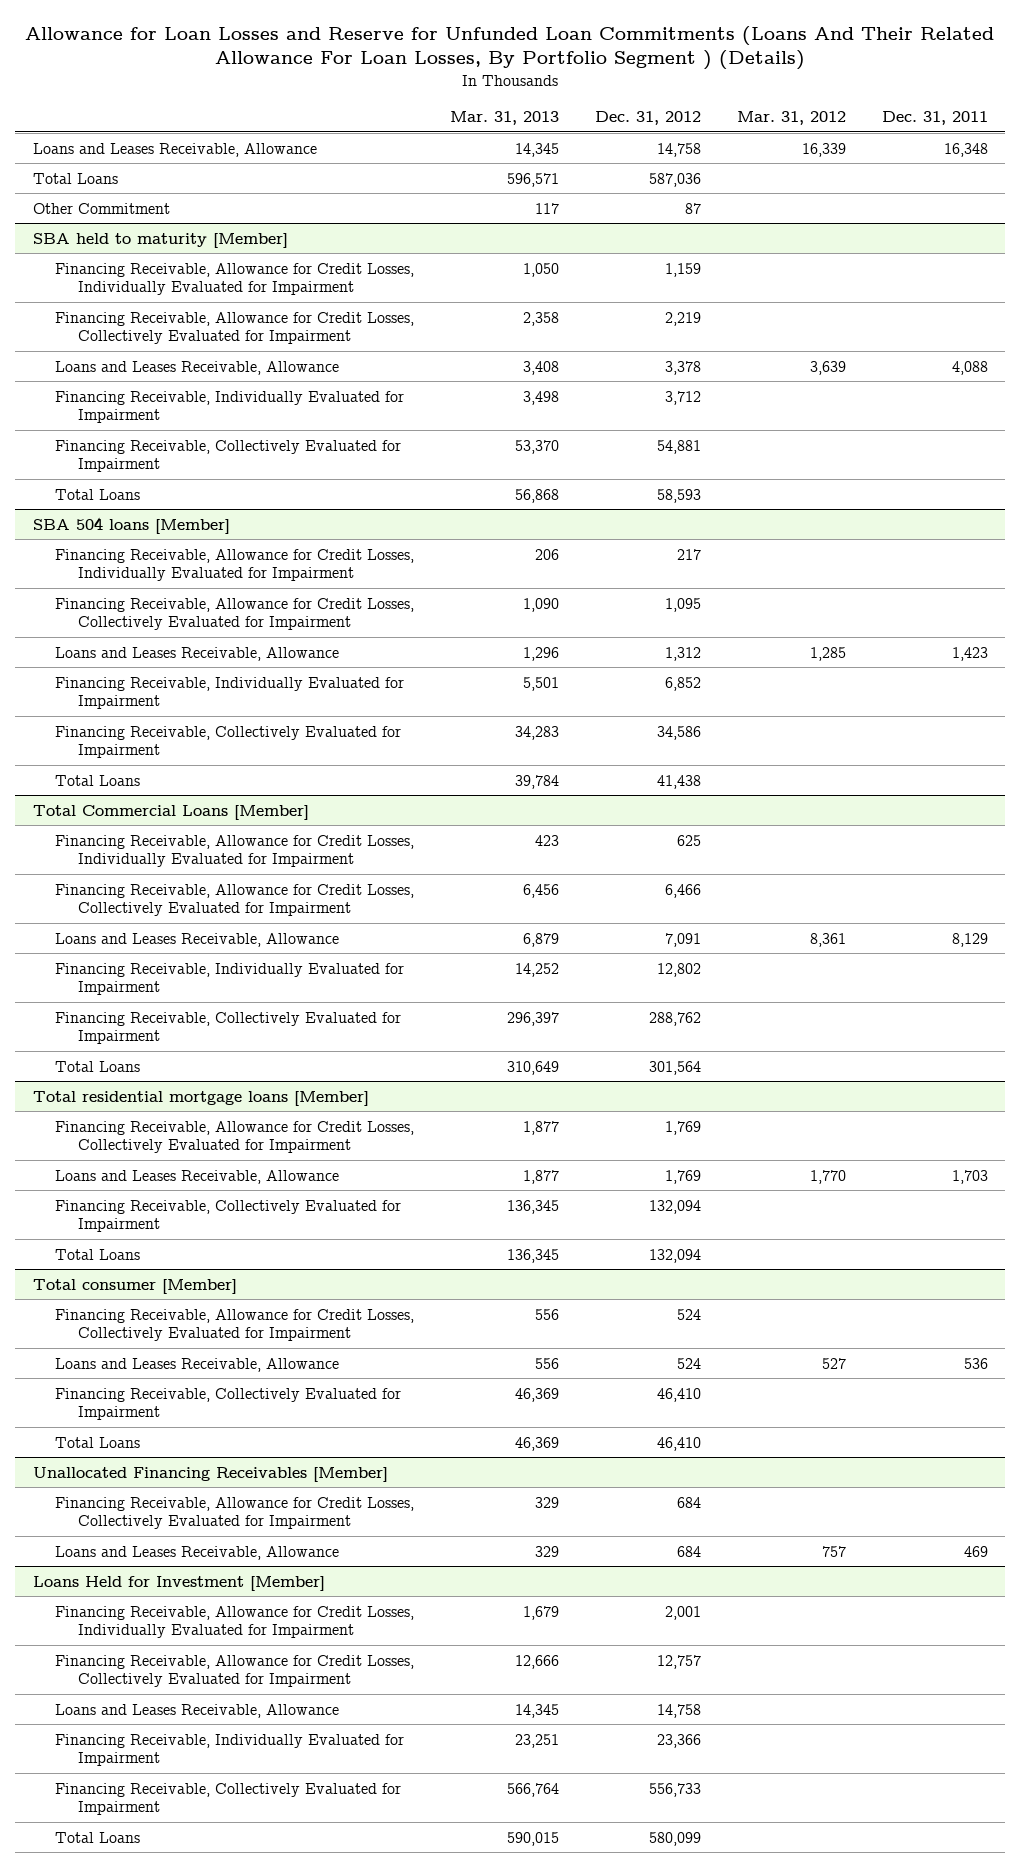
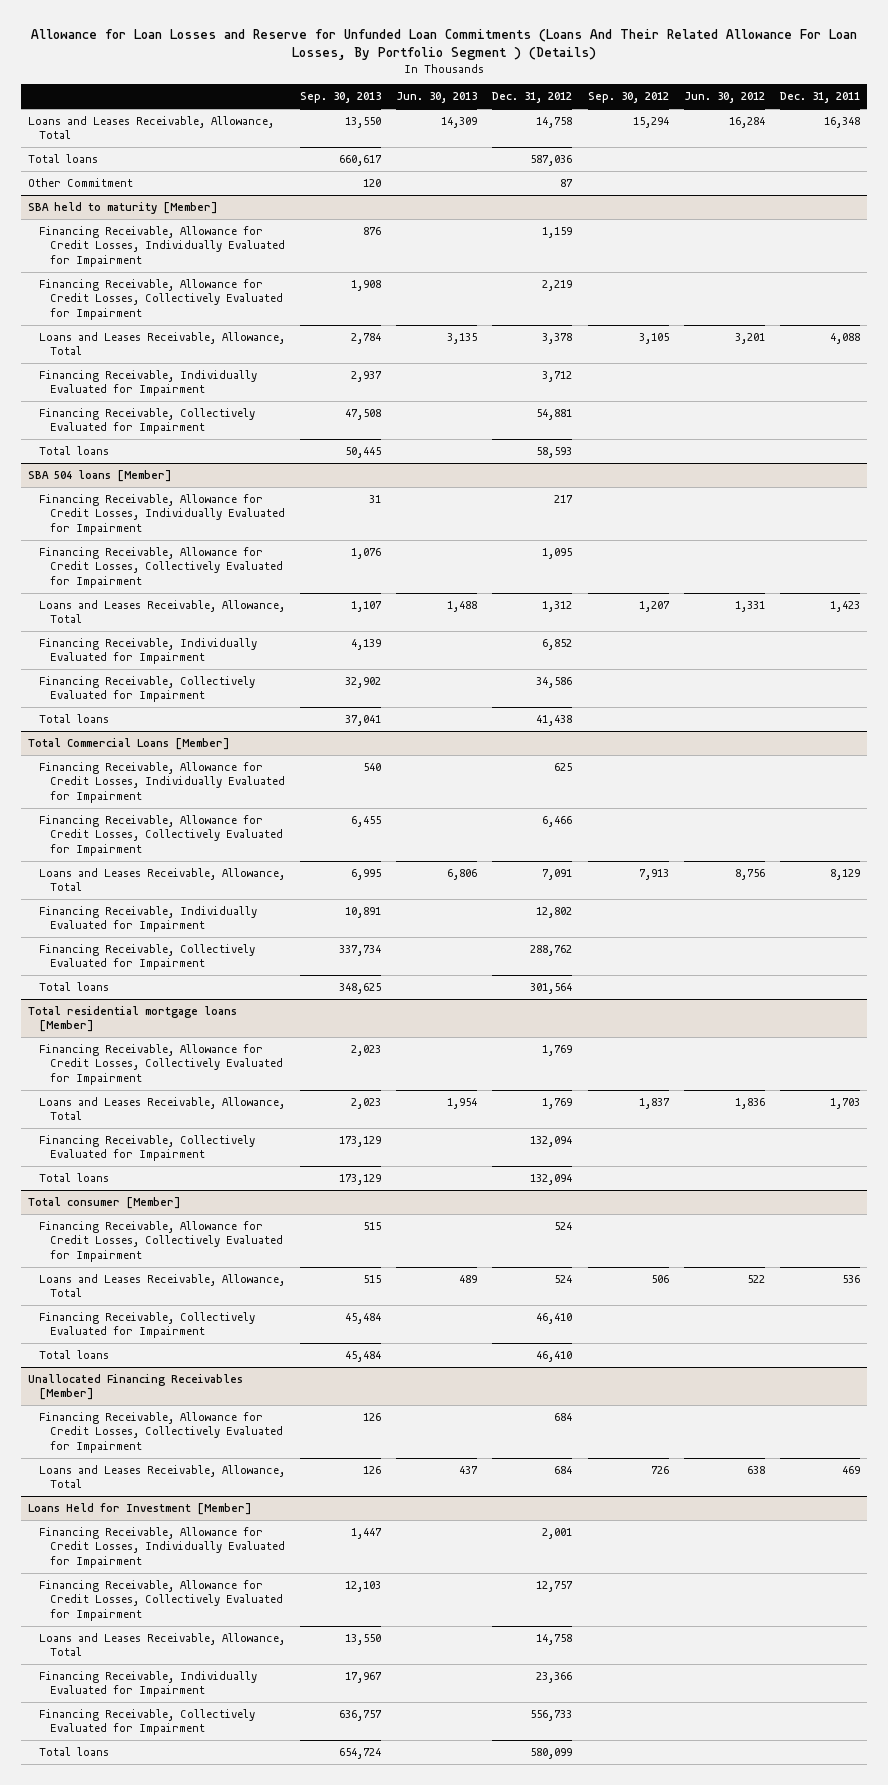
- | Mar. 31, 2013 | Dec. 31, 2012 | Mar. 31, 2012 | Dec. 31, 2011
+ | Sep. 30, 2013 | Jun. 30, 2013 | Dec. 31, 2012 | Sep. 30, 2012 | Jun. 30, 2012 | Dec. 31, 2011
- Loans and Leases Receivable, Allowance | 14,345 | 14,758 | 16,339 | 16,348
- Total Loans | 596,571 | 587,036 | |
+ Loans and Leases Receivable, Allowance, Total | 13,550 | 14,309 | 14,758 | 15,294 | 16,284 | 16,348
+ Total loans | 660,617 | | 587,036 | | |
@ SBA held to maturity [Member]
- Loans and Leases Receivable, Allowance | 3,408 | 3,378 | 3,639 | 4,088
+ Loans and Leases Receivable, Allowance, Total | 2,784 | 3,135 | 3,378 | 3,105 | 3,201 | 4,088
- Total Loans | 56,868 | 58,593 | |
+ Total loans | 50,445 | | 58,593 | | |
@ SBA 504 loans [Member]
- Loans and Leases Receivable, Allowance | 1,296 | 1,312 | 1,285 | 1,423
+ Loans and Leases Receivable, Allowance, Total | 1,107 | 1,488 | 1,312 | 1,207 | 1,331 | 1,423
- Total Loans | 39,784 | 41,438 | |
+ Total loans | 37,041 | | 41,438 | | |
@ Total Commercial Loans [Member]
- Loans and Leases Receivable, Allowance | 6,879 | 7,091 | 8,361 | 8,129
+ Loans and Leases Receivable, Allowance, Total | 6,995 | 6,806 | 7,091 | 7,913 | 8,756 | 8,129
- Total Loans | 310,649 | 301,564 | |
+ Total loans | 348,625 | | 301,564 | | |
@ Total residential mortgage loans [Member]
- Loans and Leases Receivable, Allowance | 1,877 | 1,769 | 1,770 | 1,703
+ Loans and Leases Receivable, Allowance, Total | 2,023 | 1,954 | 1,769 | 1,837 | 1,836 | 1,703
- Total Loans | 136,345 | 132,094 | |
+ Total loans | 173,129 | | 132,094 | | |
@ Total consumer [Member]
- Loans and Leases Receivable, Allowance | 556 | 524 | 527 | 536
+ Loans and Leases Receivable, Allowance, Total | 515 | 489 | 524 | 506 | 522 | 536
- Total Loans | 46,369 | 46,410 | |
+ Total loans | 45,484 | | 46,410 | | |
@ Unallocated Financing Receivables [Member]
- Loans and Leases Receivable, Allowance | 329 | 684 | 757 | 469
+ Loans and Leases Receivable, Allowance, Total | 126 | 437 | 684 | 726 | 638 | 469
@ Loans Held for Investment [Member]
- Loans and Leases Receivable, Allowance | 14,345 | 14,758 | |
+ Loans and Leases Receivable, Allowance, Total | 13,550 | | 14,758 | | |
- Total Loans | 590,015 | 580,099 | |
+ Total loans | 654,724 | | 580,099 | | |

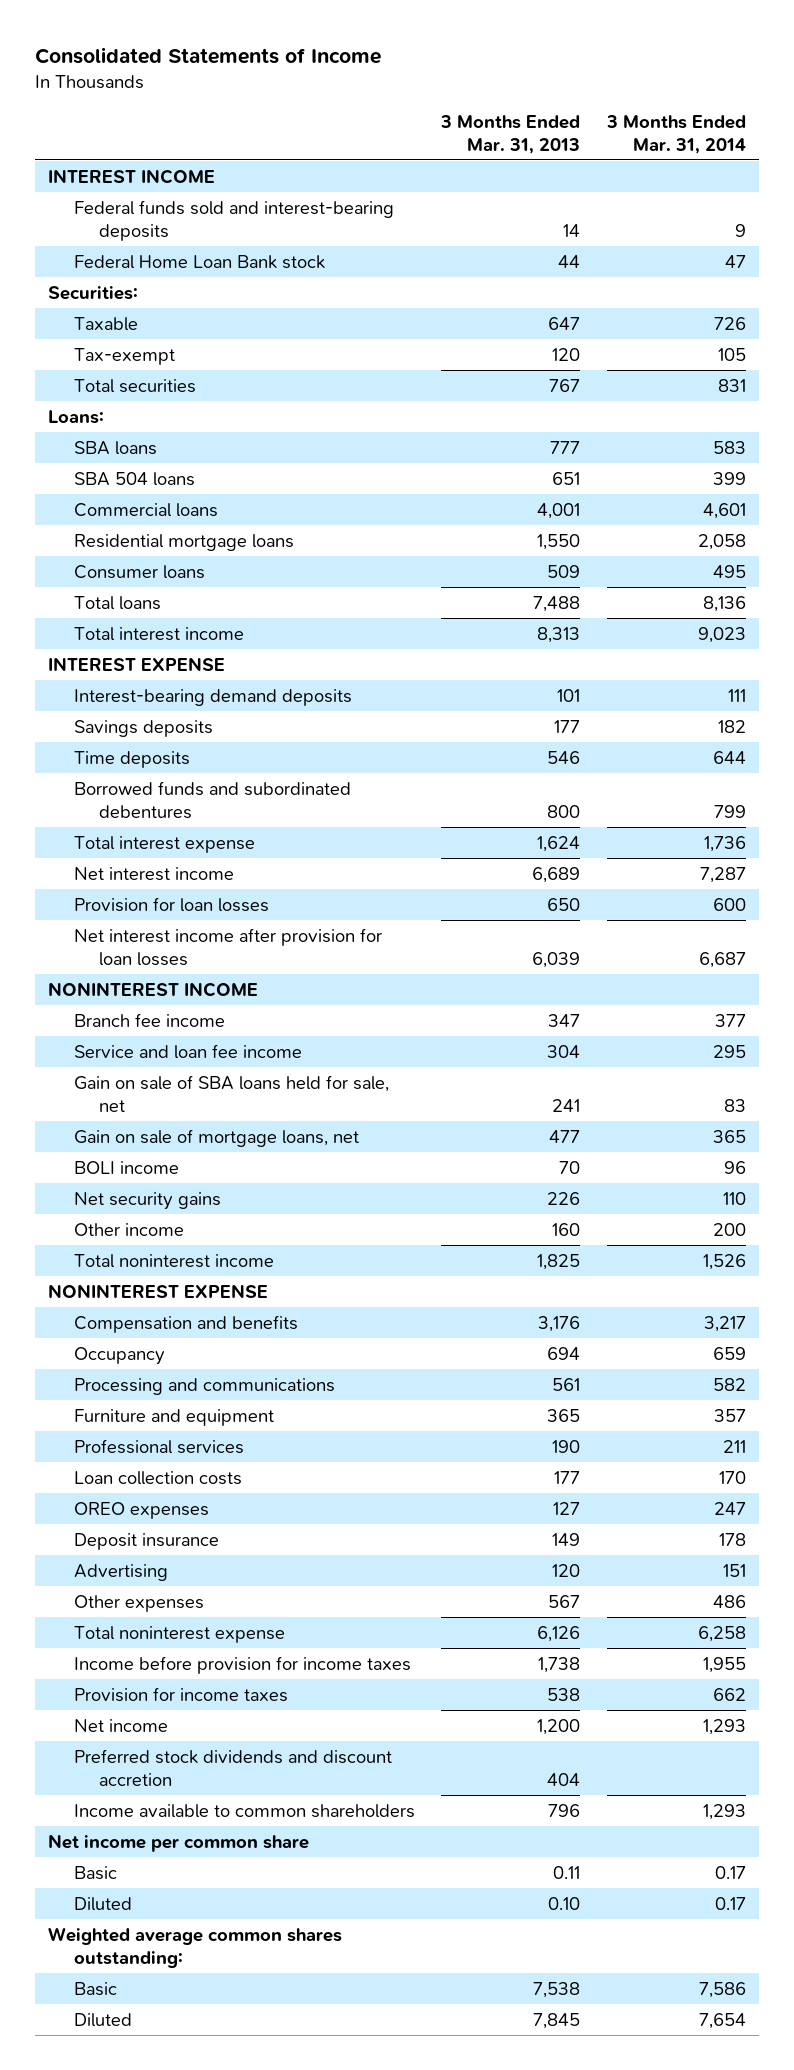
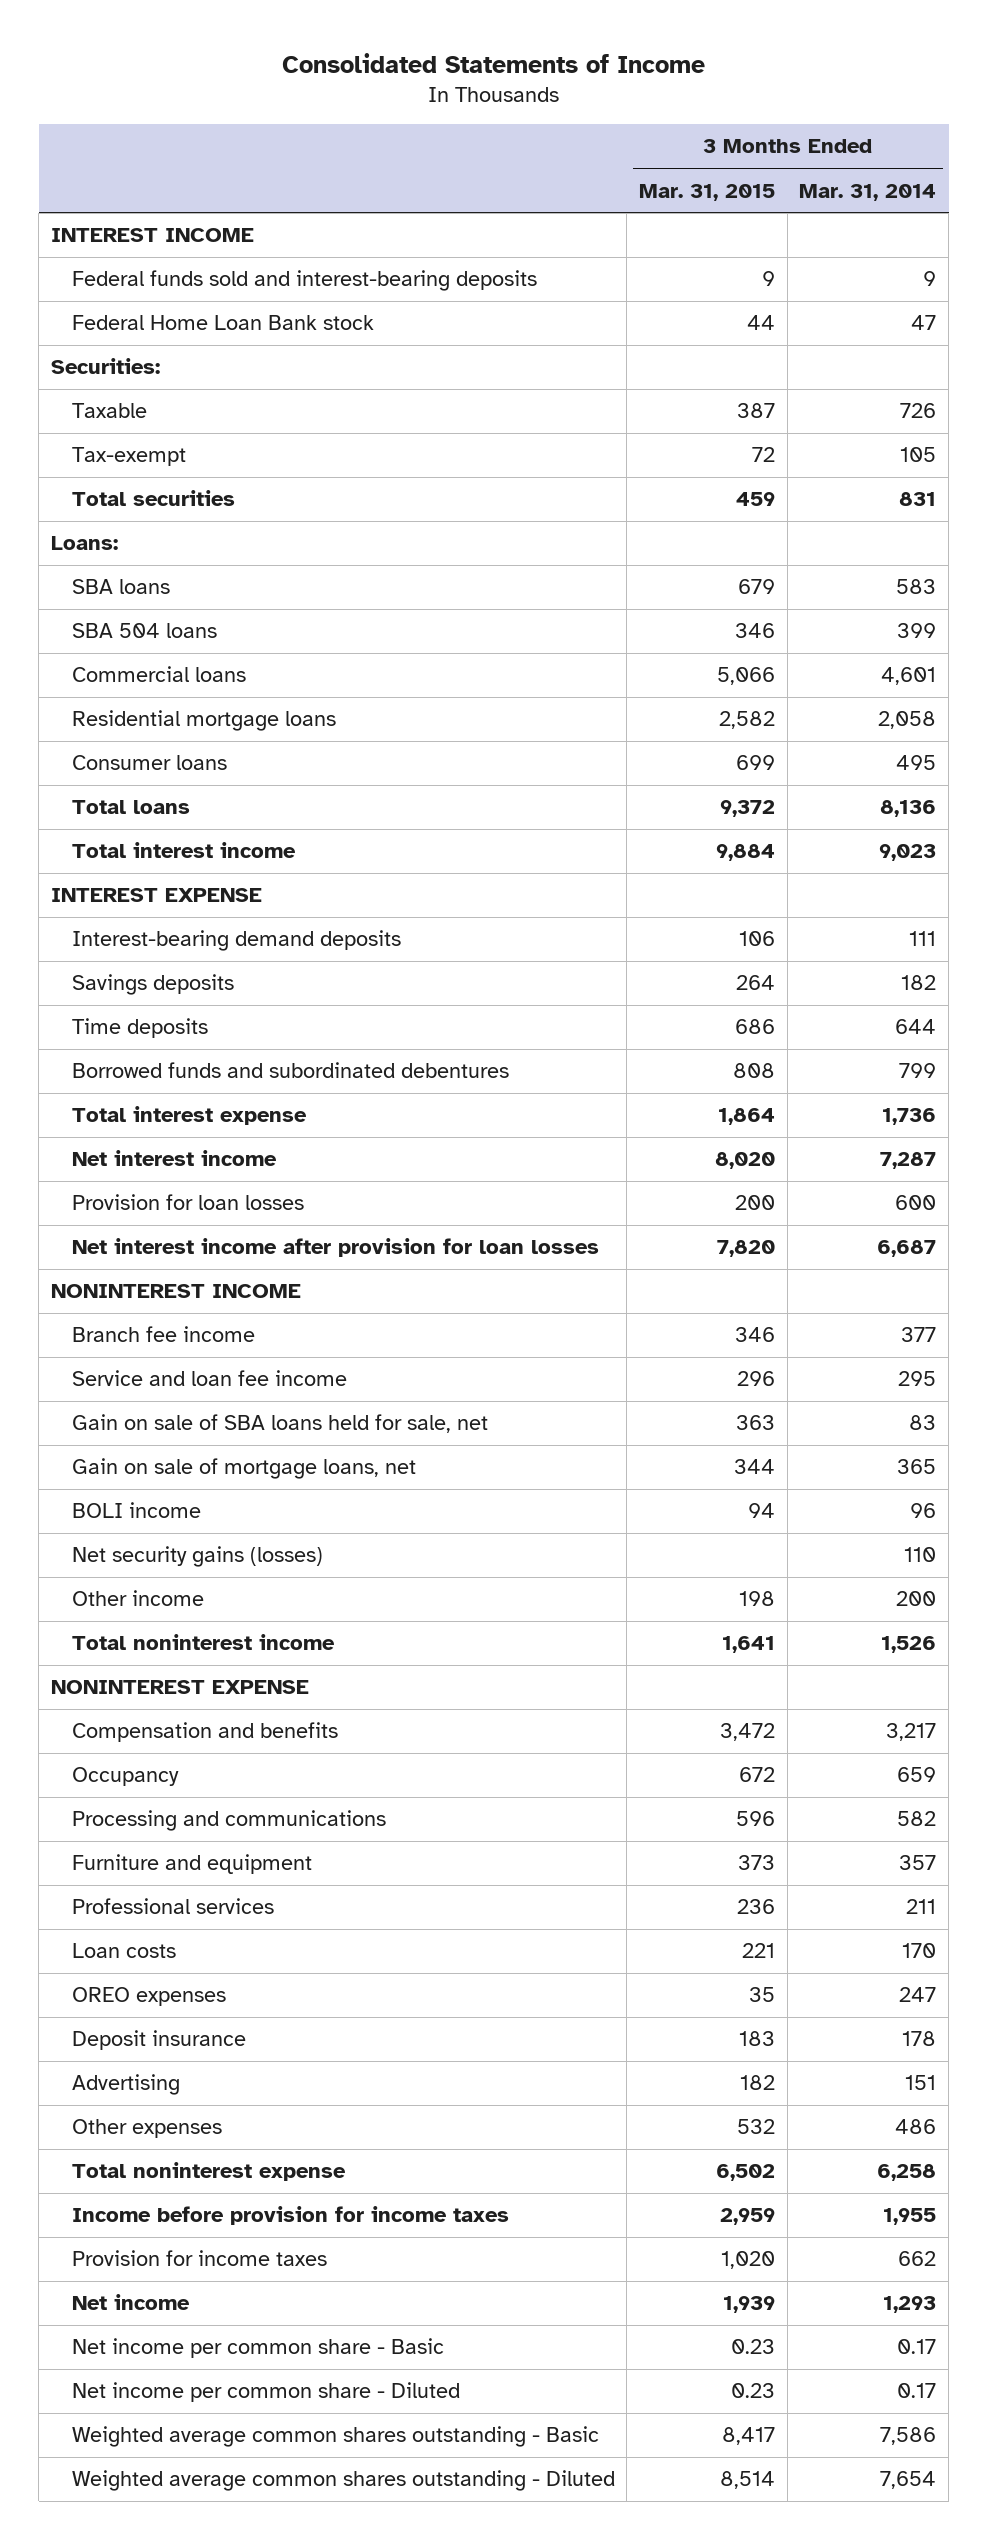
- | 3 Months Ended Mar. 31, 2013 | 3 Months Ended Mar. 31, 2014
+ | 3 Months Ended Mar. 31, 2015 | 3 Months Ended Mar. 31, 2014
- Net security gains | 226 | 110
+ Net security gains (losses) | | 110
- Loan collection costs | 177 | 170
+ Loan costs | 221 | 170
- Preferred stock dividends and discount accretion | 404 |
- Income available to common shareholders | 796 | 1,293
- Net income per common share
- Basic | 0.11 | 0.17
- Diluted | 0.10 | 0.17
- Weighted average common shares outstanding:
- Basic | 7,538 | 7,586
- Diluted | 7,845 | 7,654
+ Net income per common share - Basic | 0.23 | 0.17
+ Net income per common share - Diluted | 0.23 | 0.17
+ Weighted average common shares outstanding - Basic | 8,417 | 7,586
+ Weighted average common shares outstanding - Diluted | 8,514 | 7,654

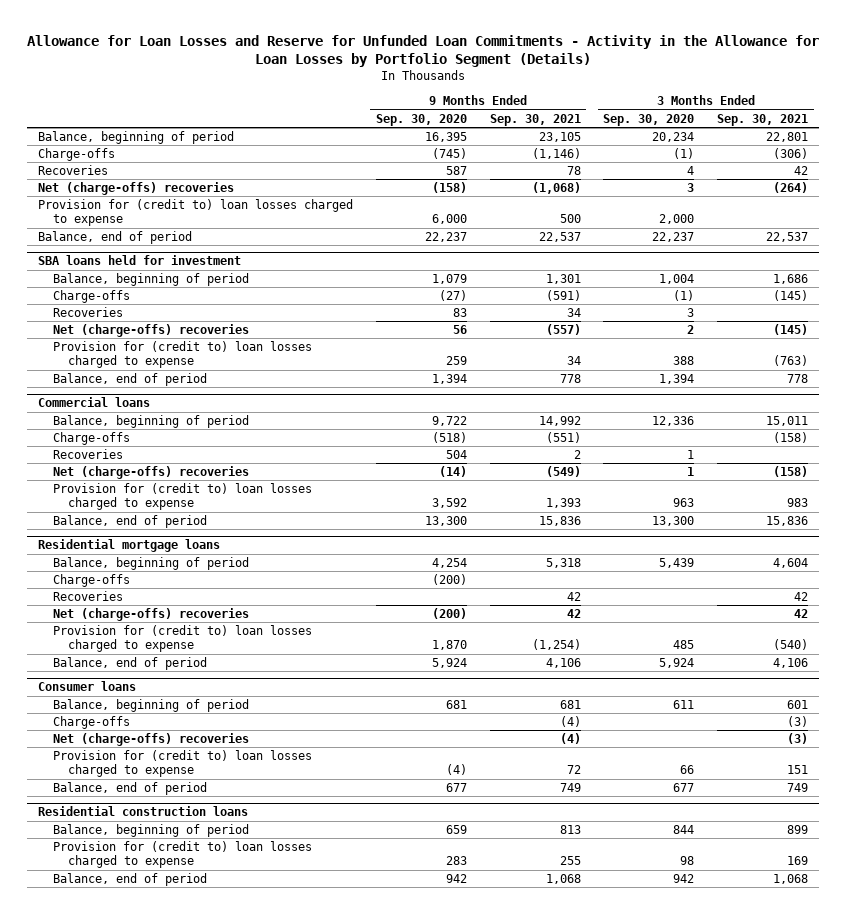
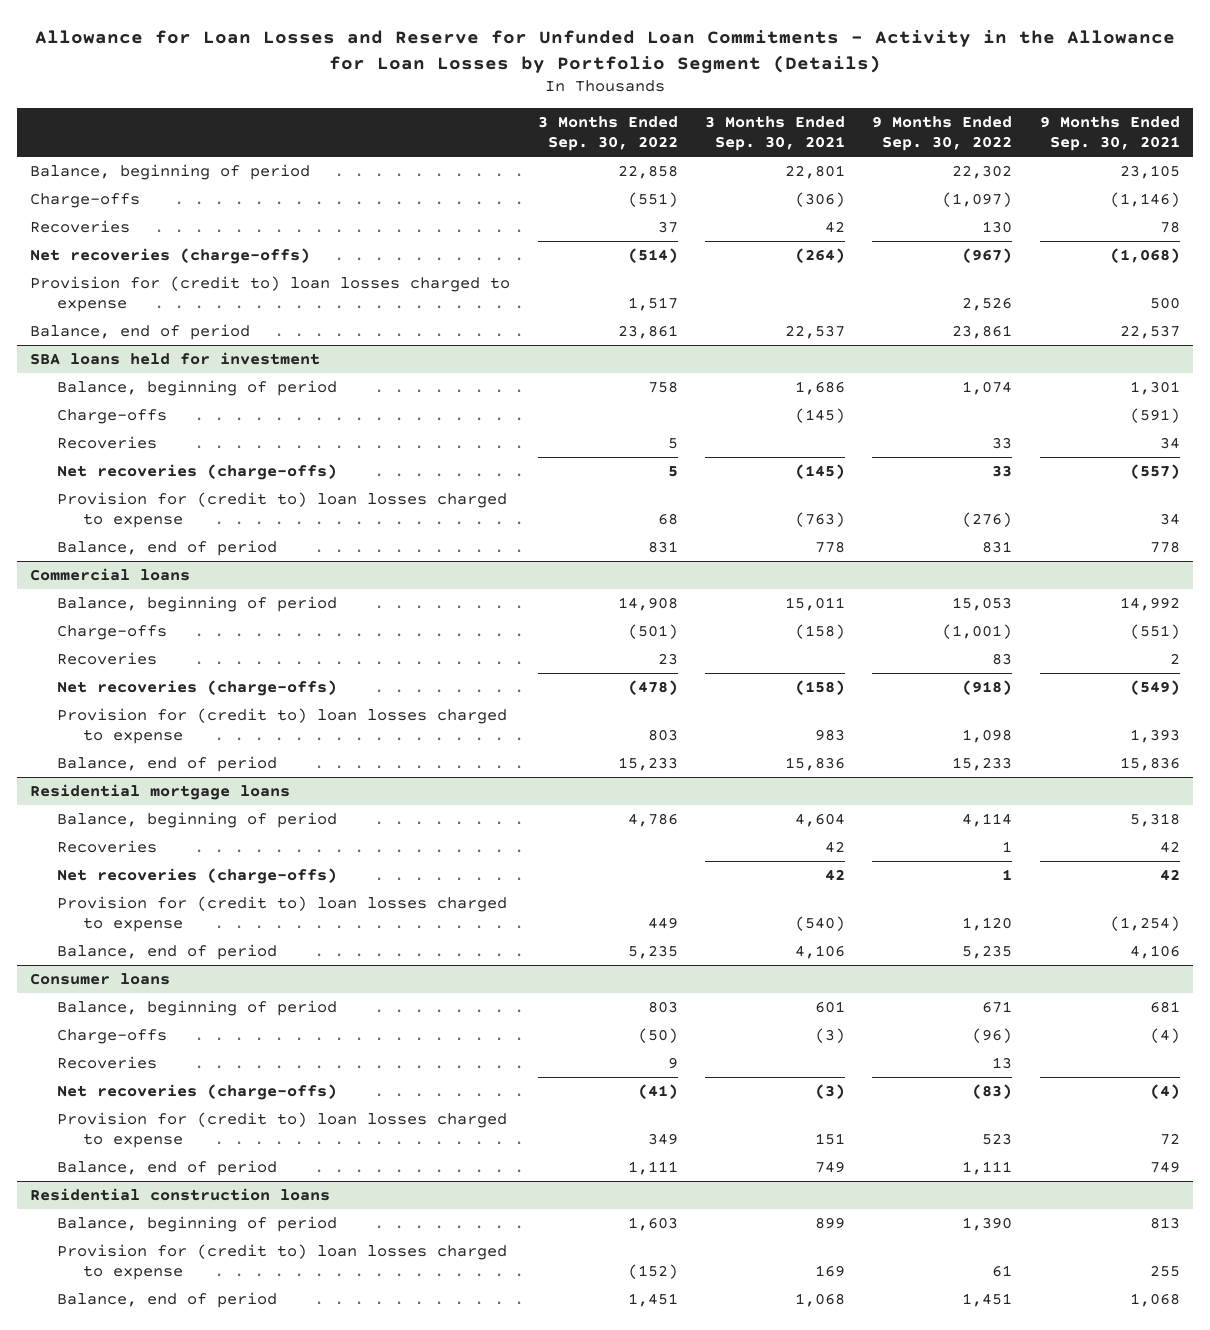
- | 9 Months Ended Sep. 30, 2020 | 9 Months Ended Sep. 30, 2021 | 3 Months Ended Sep. 30, 2020 | 3 Months Ended Sep. 30, 2021
+ | 3 Months Ended Sep. 30, 2022 | 3 Months Ended Sep. 30, 2021 | 9 Months Ended Sep. 30, 2022 | 9 Months Ended Sep. 30, 2021
- Net (charge-offs) recoveries | (158) | (1,068) | 3 | (264)
+ Net recoveries (charge-offs) | (514) | (264) | (967) | (1,068)
@ SBA loans held for investment
- Net (charge-offs) recoveries | 56 | (557) | 2 | (145)
+ Net recoveries (charge-offs) | 5 | (145) | 33 | (557)
@ Commercial loans
- Net (charge-offs) recoveries | (14) | (549) | 1 | (158)
+ Net recoveries (charge-offs) | (478) | (158) | (918) | (549)
@ Residential mortgage loans
- Charge-offs | (200) | | |
- Net (charge-offs) recoveries | (200) | 42 | | 42
+ Net recoveries (charge-offs) | | 42 | 1 | 42
@ Consumer loans
- Net (charge-offs) recoveries | | (4) | | (3)
+ Recoveries | 9 | | 13 |
+ Net recoveries (charge-offs) | (41) | (3) | (83) | (4)

